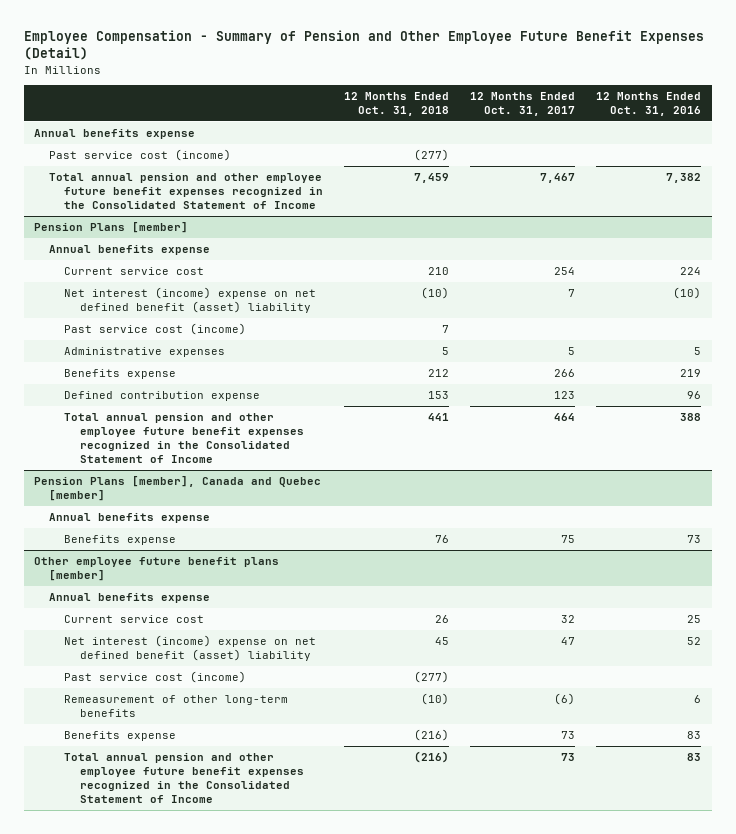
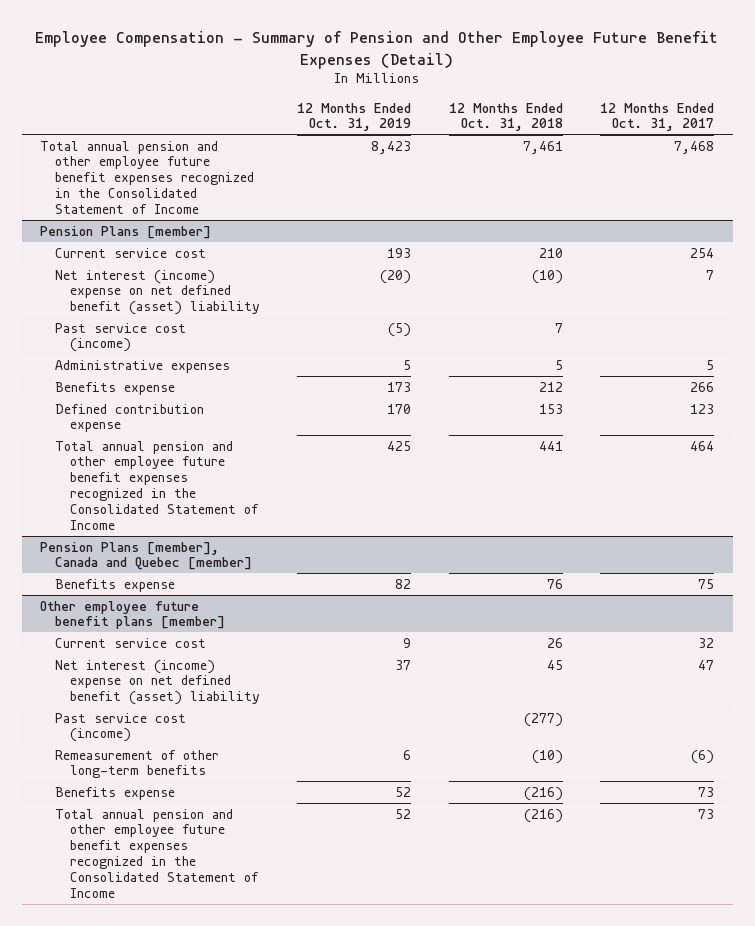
- | 12 Months Ended Oct. 31, 2018 | 12 Months Ended Oct. 31, 2017 | 12 Months Ended Oct. 31, 2016
+ | 12 Months Ended Oct. 31, 2019 | 12 Months Ended Oct. 31, 2018 | 12 Months Ended Oct. 31, 2017
- Annual benefits expense
- Past service cost (income) | (277) | |
- Total annual pension and other employee future benefit expenses recognized in the Consolidated Statement of Income | 7,459 | 7,467 | 7,382
+ Total annual pension and other employee future benefit expenses recognized in the Consolidated Statement of Income | 8,423 | 7,461 | 7,468
@ Pension Plans [member]
- Annual benefits expense
@ Pension Plans [member], Canada and Quebec [member]
- Annual benefits expense
@ Other employee future benefit plans [member]
- Annual benefits expense

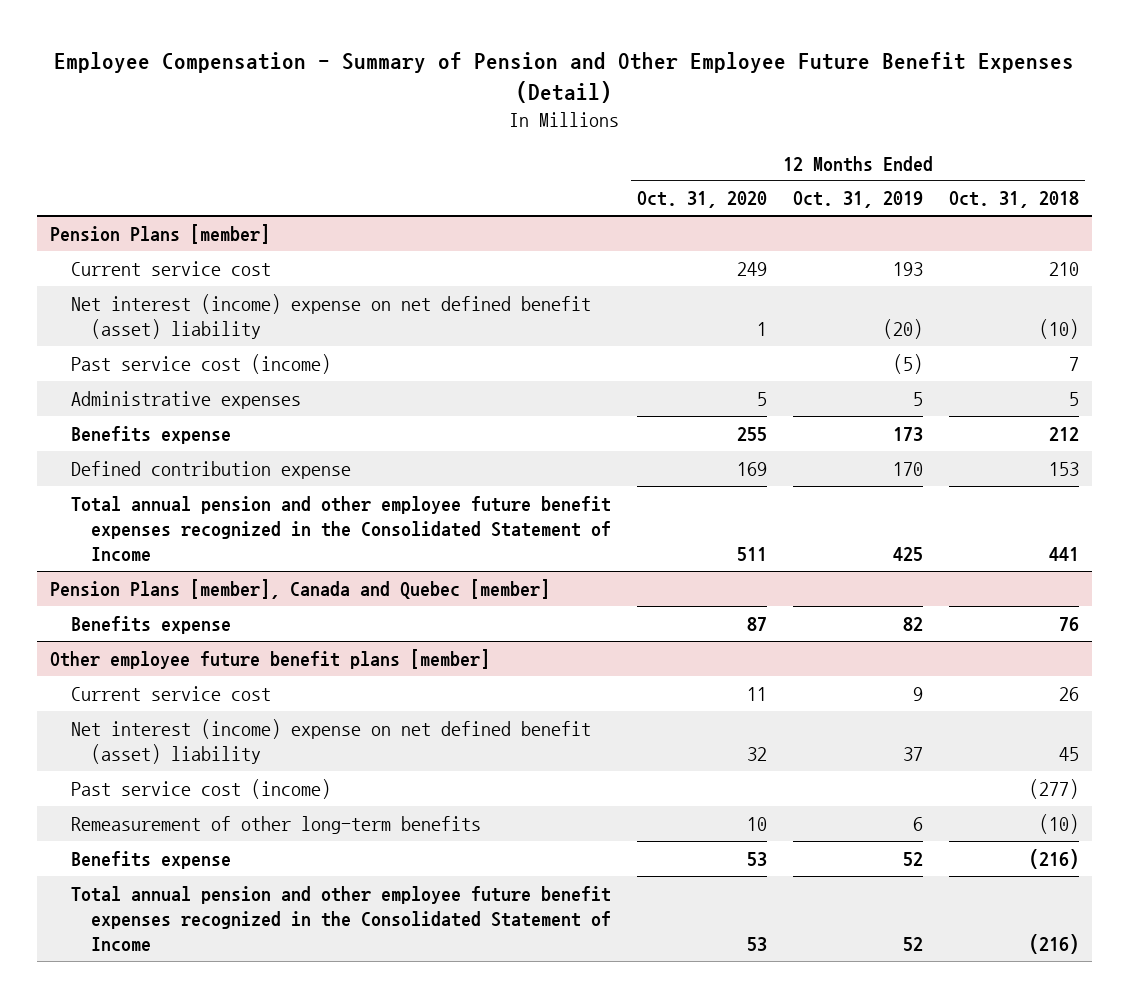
- | 12 Months Ended Oct. 31, 2019 | 12 Months Ended Oct. 31, 2018 | 12 Months Ended Oct. 31, 2017
+ | 12 Months Ended Oct. 31, 2020 | 12 Months Ended Oct. 31, 2019 | 12 Months Ended Oct. 31, 2018
- Total annual pension and other employee future benefit expenses recognized in the Consolidated Statement of Income | 8,423 | 7,461 | 7,468

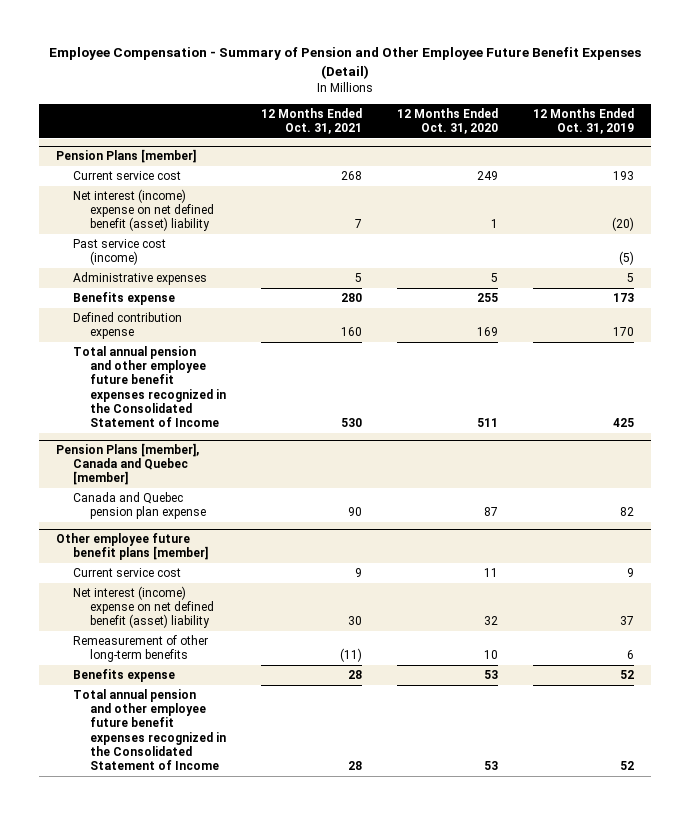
- | 12 Months Ended Oct. 31, 2020 | 12 Months Ended Oct. 31, 2019 | 12 Months Ended Oct. 31, 2018
+ | 12 Months Ended Oct. 31, 2021 | 12 Months Ended Oct. 31, 2020 | 12 Months Ended Oct. 31, 2019
@ Pension Plans [member], Canada and Quebec [member]
- Benefits expense | 87 | 82 | 76
+ Canada and Quebec pension plan expense | 90 | 87 | 82
@ Other employee future benefit plans [member]
- Past service cost (income) | | | (277)

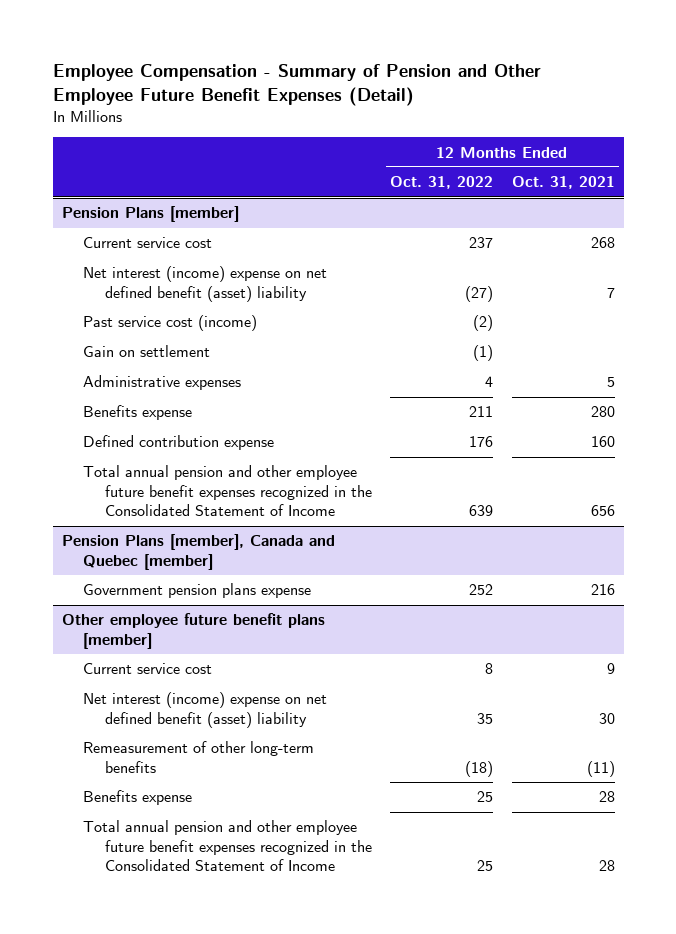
- | 12 Months Ended Oct. 31, 2021 | 12 Months Ended Oct. 31, 2020 | 12 Months Ended Oct. 31, 2019
+ | 12 Months Ended Oct. 31, 2022 | 12 Months Ended Oct. 31, 2021
@ Pension Plans [member]
+ Gain on settlement | (1) |
- Total annual pension and other employee future benefit expenses recognized in the Consolidated Statement of Income | 530 | 511 | 425
+ Total annual pension and other employee future benefit expenses recognized in the Consolidated Statement of Income | 639 | 656
@ Pension Plans [member], Canada and Quebec [member]
- Canada and Quebec pension plan expense | 90 | 87 | 82
+ Government pension plans expense | 252 | 216

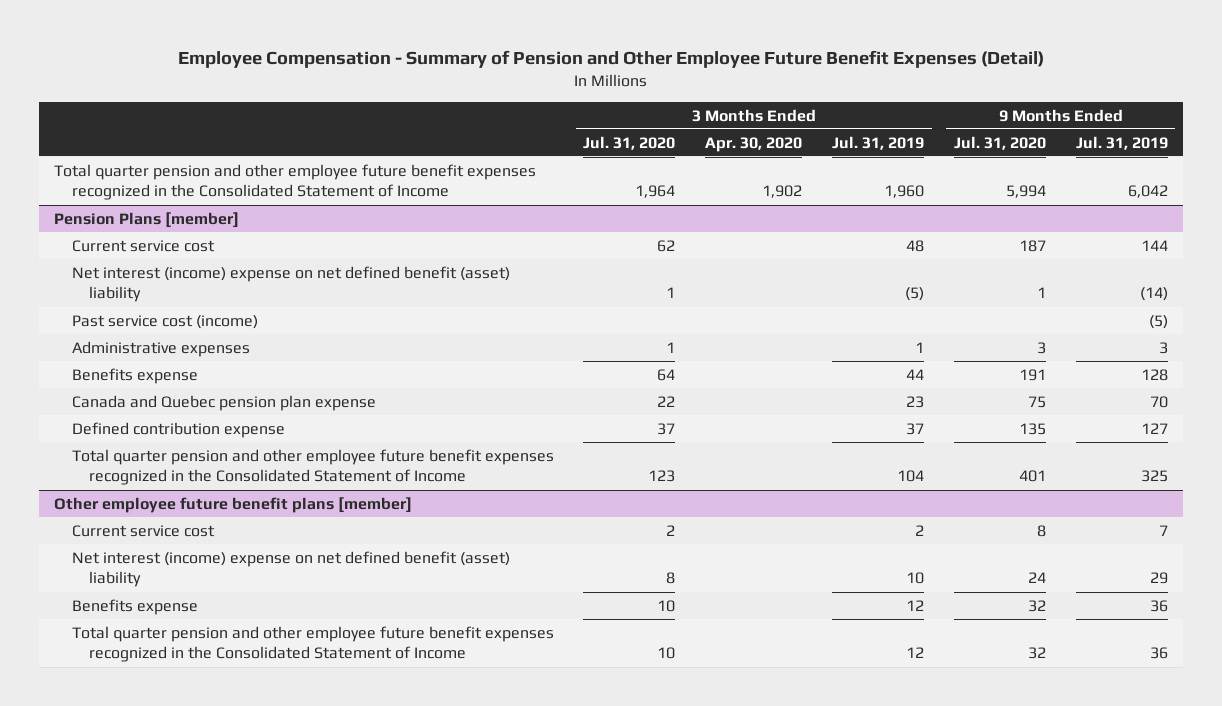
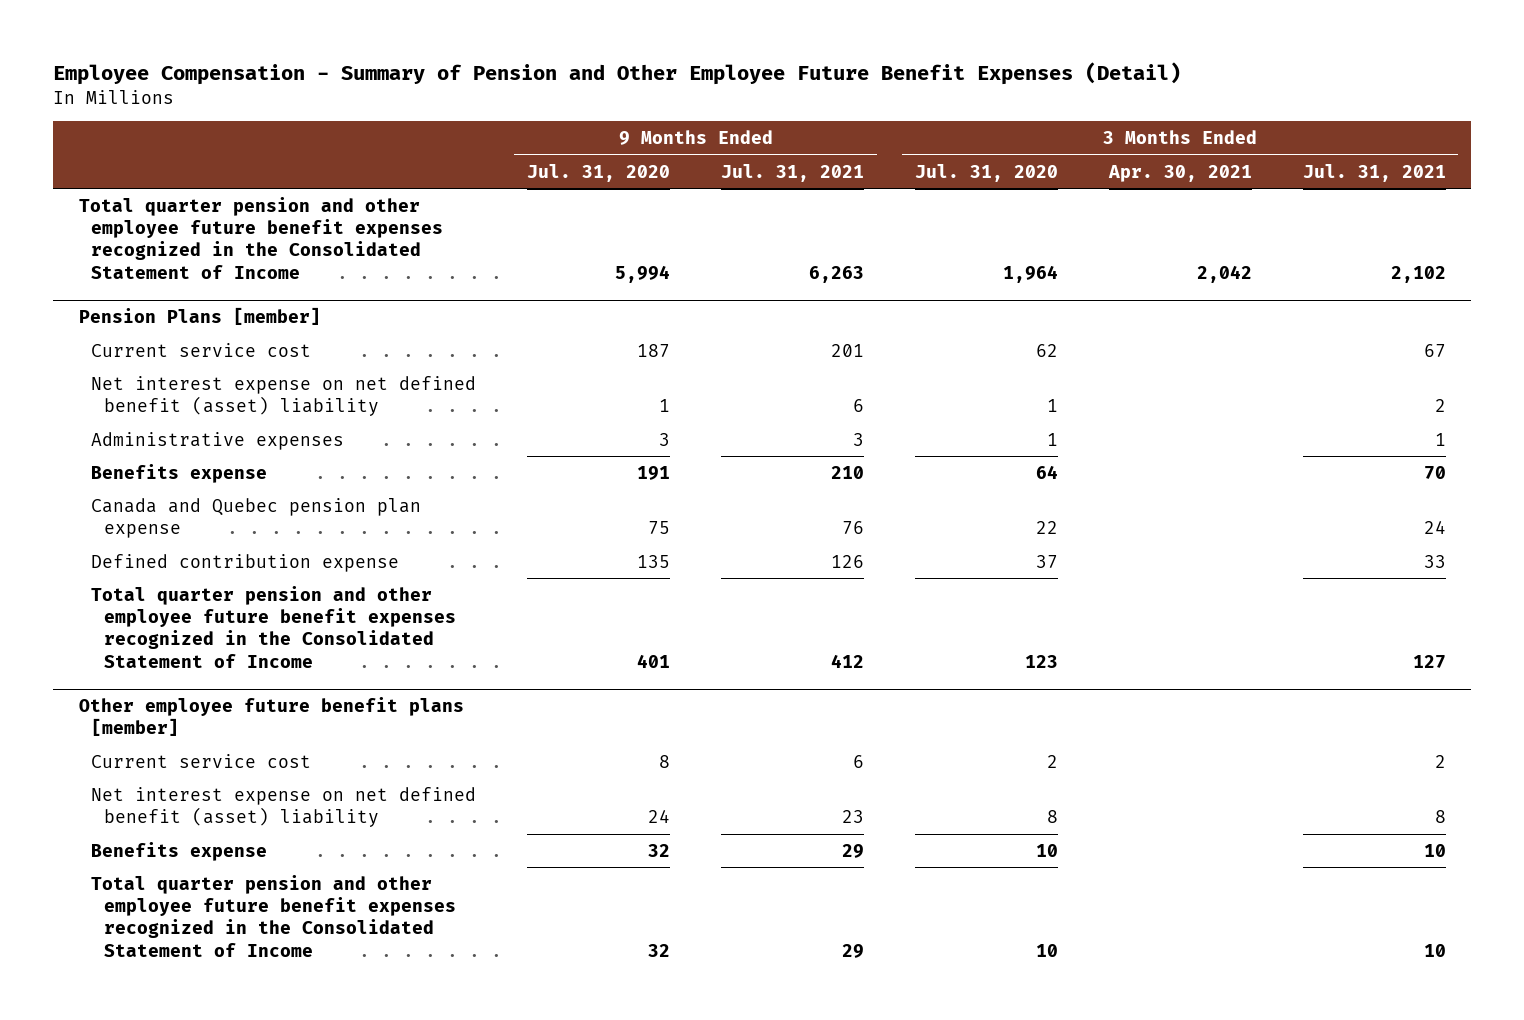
- | 3 Months Ended Jul. 31, 2020 | 3 Months Ended Apr. 30, 2020 | 3 Months Ended Jul. 31, 2019 | 9 Months Ended Jul. 31, 2020 | 9 Months Ended Jul. 31, 2019
+ | 9 Months Ended Jul. 31, 2020 | 9 Months Ended Jul. 31, 2021 | 3 Months Ended Jul. 31, 2020 | 3 Months Ended Apr. 30, 2021 | 3 Months Ended Jul. 31, 2021
@ Pension Plans [member]
- Net interest (income) expense on net defined benefit (asset) liability | 1 | | (5) | 1 | (14)
- Past service cost (income) | | | | | (5)
+ Net interest expense on net defined benefit (asset) liability | 1 | 6 | 1 | | 2
@ Other employee future benefit plans [member]
- Net interest (income) expense on net defined benefit (asset) liability | 8 | | 10 | 24 | 29
+ Net interest expense on net defined benefit (asset) liability | 24 | 23 | 8 | | 8

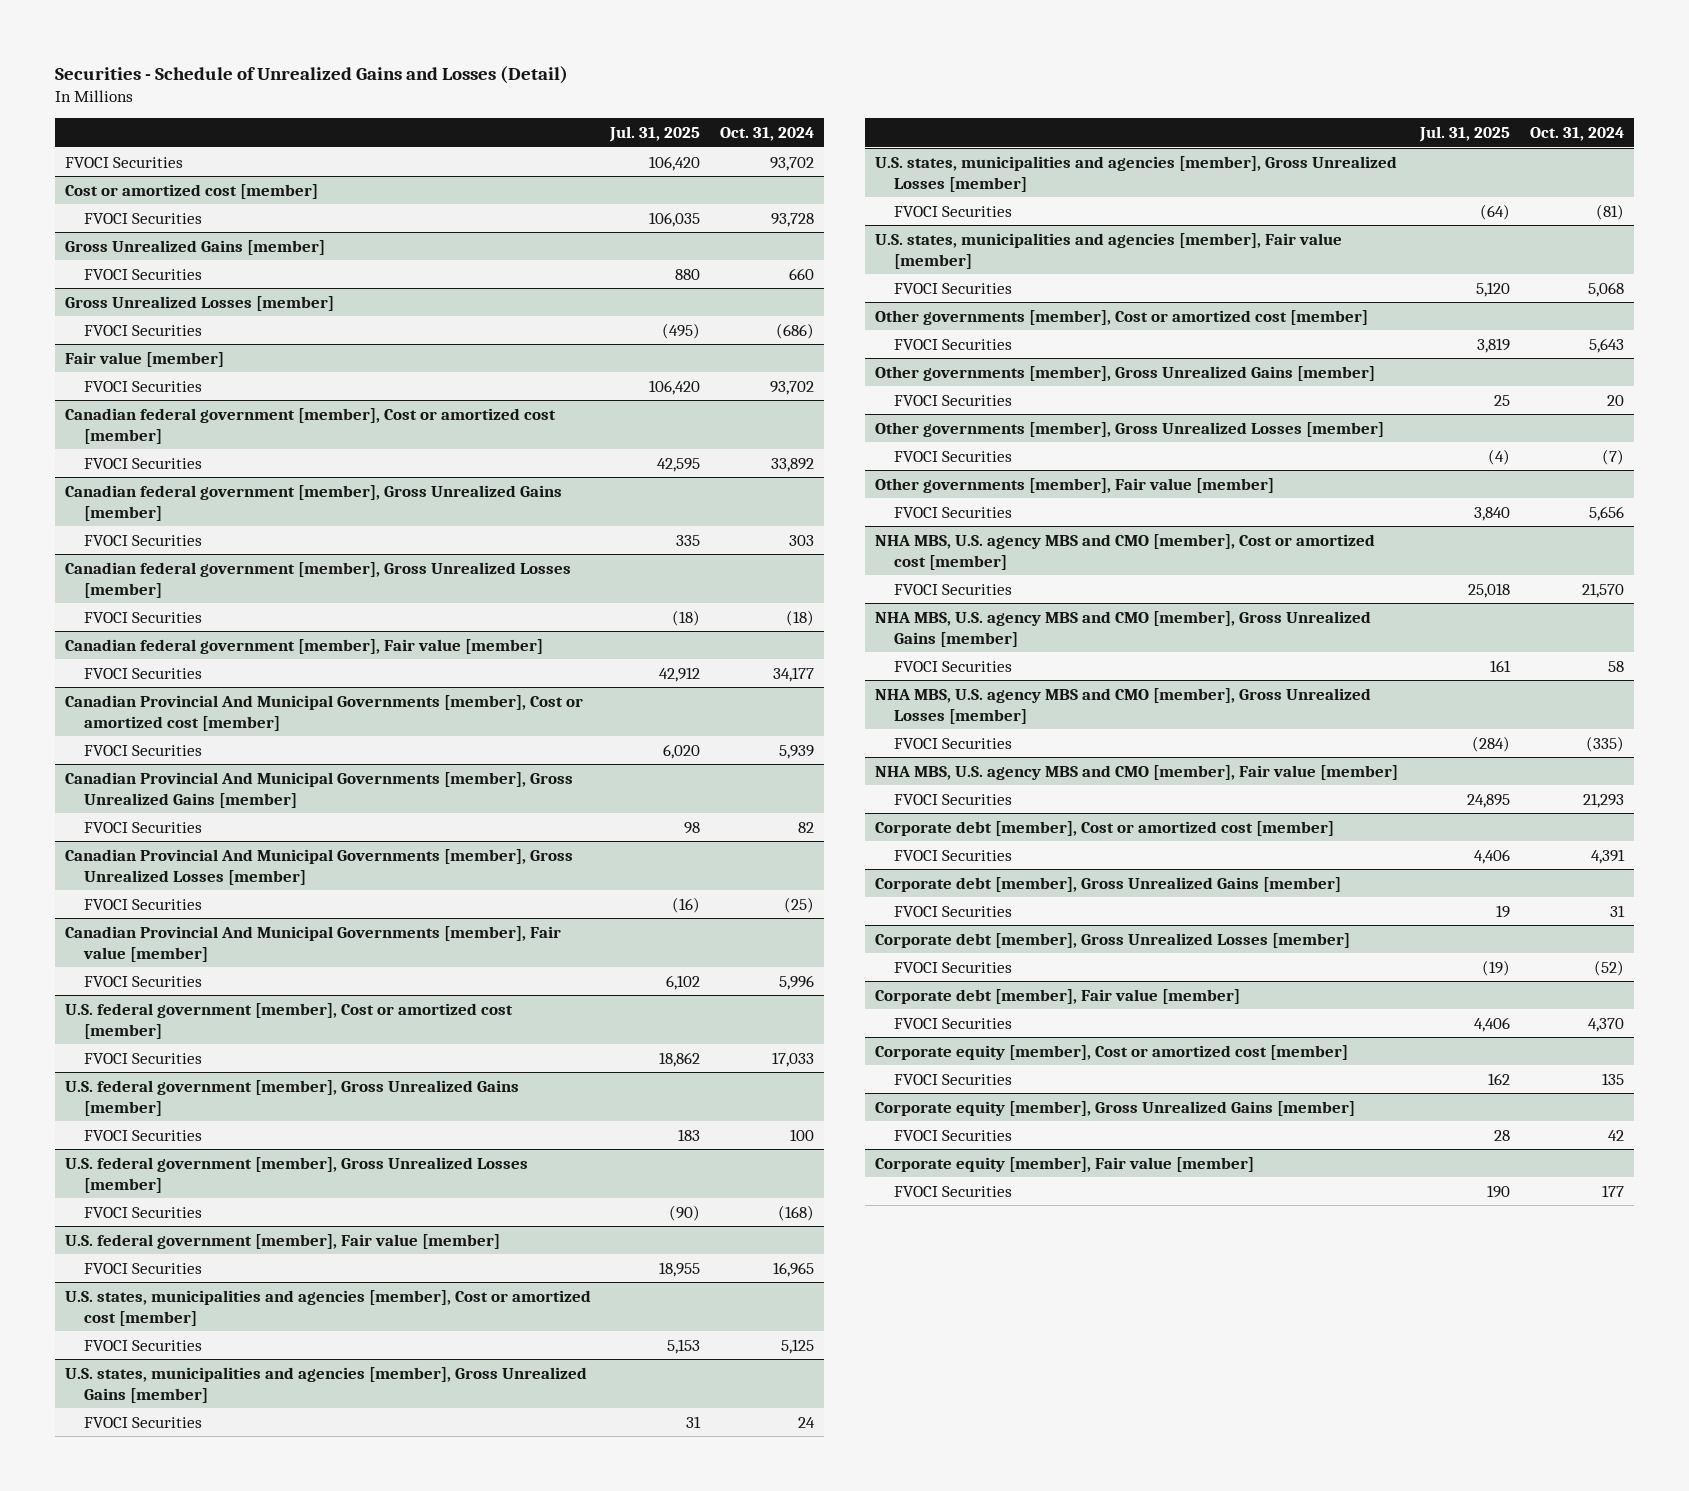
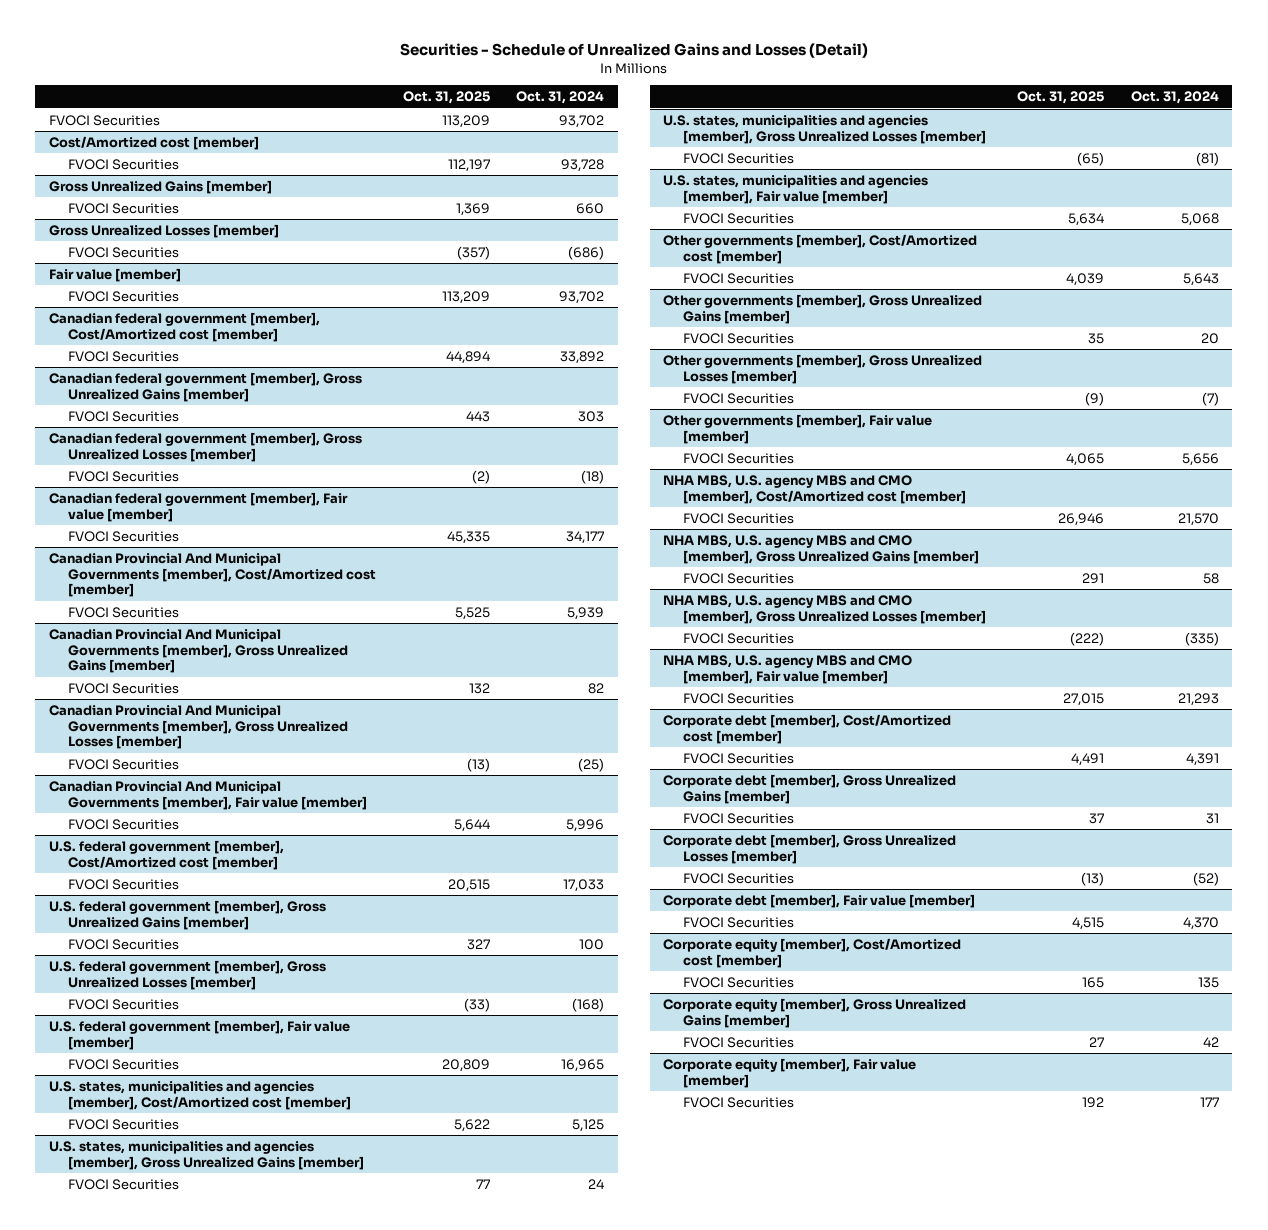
- | Jul. 31, 2025 | Oct. 31, 2024
+ | Oct. 31, 2025 | Oct. 31, 2024
- Cost or amortized cost [member]
+ Cost/Amortized cost [member]
- Canadian federal government [member], Cost or amortized cost [member]
+ Canadian federal government [member], Cost/Amortized cost [member]
- Canadian Provincial And Municipal Governments [member], Cost or amortized cost [member]
+ Canadian Provincial And Municipal Governments [member], Cost/Amortized cost [member]
- U.S. federal government [member], Cost or amortized cost [member]
+ U.S. federal government [member], Cost/Amortized cost [member]
- U.S. states, municipalities and agencies [member], Cost or amortized cost [member]
+ U.S. states, municipalities and agencies [member], Cost/Amortized cost [member]
- Other governments [member], Cost or amortized cost [member]
+ Other governments [member], Cost/Amortized cost [member]
- NHA MBS, U.S. agency MBS and CMO [member], Cost or amortized cost [member]
+ NHA MBS, U.S. agency MBS and CMO [member], Cost/Amortized cost [member]
- Corporate debt [member], Cost or amortized cost [member]
+ Corporate debt [member], Cost/Amortized cost [member]
- Corporate equity [member], Cost or amortized cost [member]
+ Corporate equity [member], Cost/Amortized cost [member]

